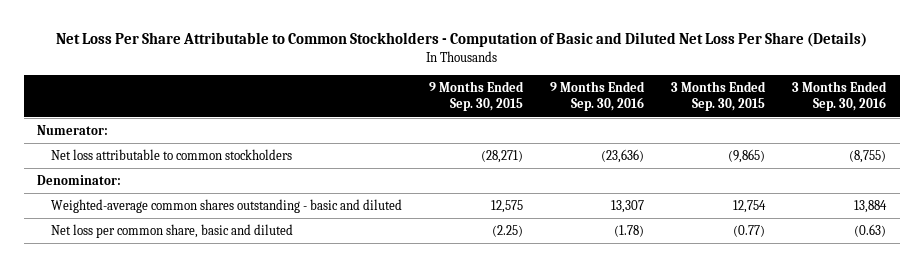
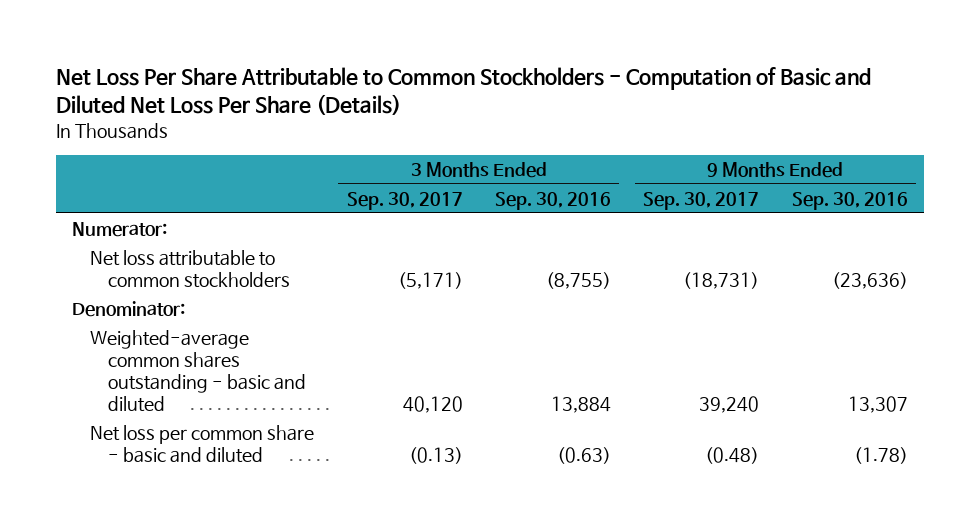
- | 9 Months Ended Sep. 30, 2015 | 9 Months Ended Sep. 30, 2016 | 3 Months Ended Sep. 30, 2015 | 3 Months Ended Sep. 30, 2016
+ | 3 Months Ended Sep. 30, 2017 | 3 Months Ended Sep. 30, 2016 | 9 Months Ended Sep. 30, 2017 | 9 Months Ended Sep. 30, 2016
- Net loss per common share, basic and diluted | (2.25) | (1.78) | (0.77) | (0.63)
+ Net loss per common share - basic and diluted | (0.13) | (0.63) | (0.48) | (1.78)

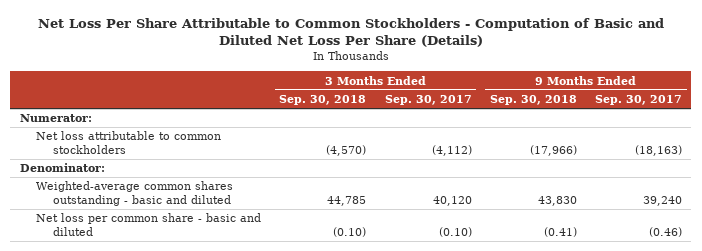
- | 3 Months Ended Sep. 30, 2017 | 3 Months Ended Sep. 30, 2016 | 9 Months Ended Sep. 30, 2017 | 9 Months Ended Sep. 30, 2016
+ | 3 Months Ended Sep. 30, 2018 | 3 Months Ended Sep. 30, 2017 | 9 Months Ended Sep. 30, 2018 | 9 Months Ended Sep. 30, 2017
- Net loss attributable to common stockholders | (5,171) | (8,755) | (18,731) | (23,636)
+ Net loss attributable to common stockholders | (4,570) | (4,112) | (17,966) | (18,163)
- Net loss per common share - basic and diluted | (0.13) | (0.63) | (0.48) | (1.78)
+ Net loss per common share - basic and diluted | (0.10) | (0.10) | (0.41) | (0.46)

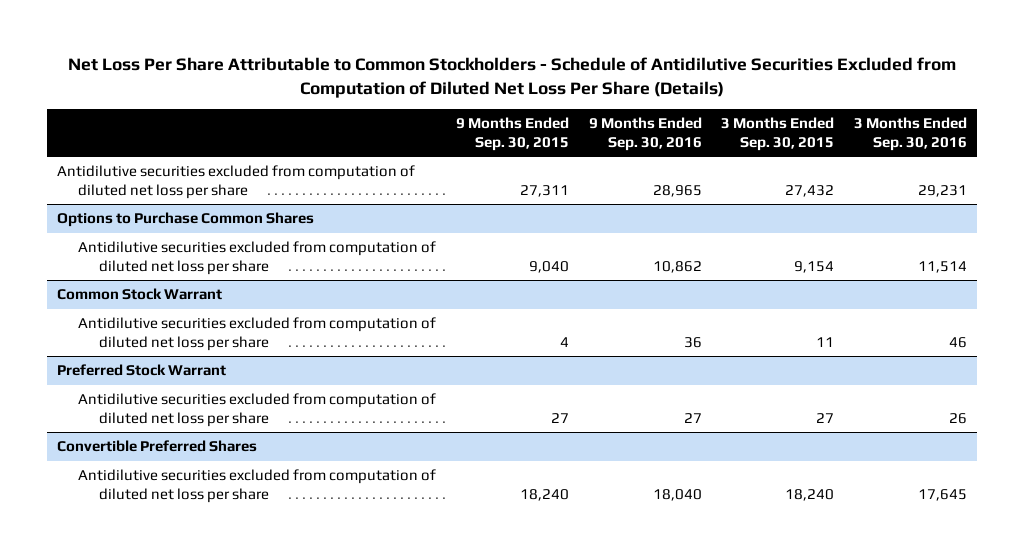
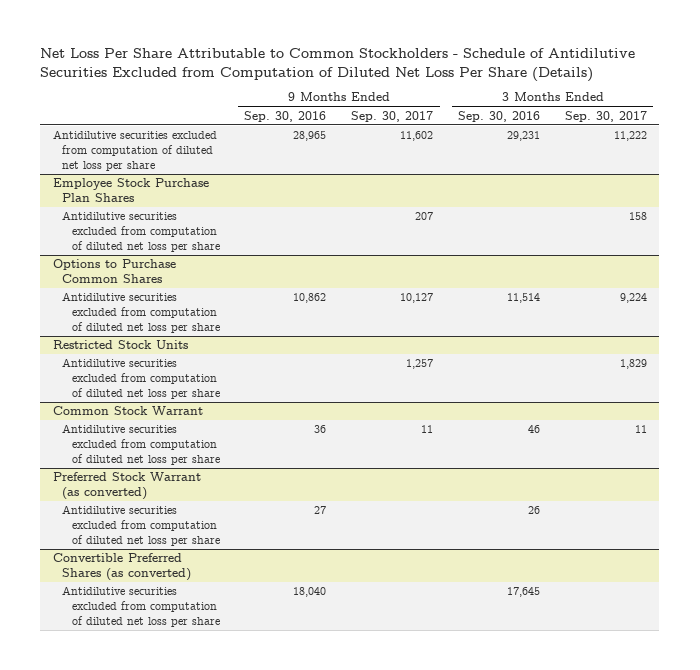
- | 9 Months Ended Sep. 30, 2015 | 9 Months Ended Sep. 30, 2016 | 3 Months Ended Sep. 30, 2015 | 3 Months Ended Sep. 30, 2016
+ | 9 Months Ended Sep. 30, 2016 | 9 Months Ended Sep. 30, 2017 | 3 Months Ended Sep. 30, 2016 | 3 Months Ended Sep. 30, 2017
+ Employee Stock Purchase Plan Shares
+ Antidilutive securities excluded from computation of diluted net loss per share | | 207 | | 158
+ Restricted Stock Units
+ Antidilutive securities excluded from computation of diluted net loss per share | | 1,257 | | 1,829
- Preferred Stock Warrant
+ Preferred Stock Warrant (as converted)
- Convertible Preferred Shares
+ Convertible Preferred Shares (as converted)

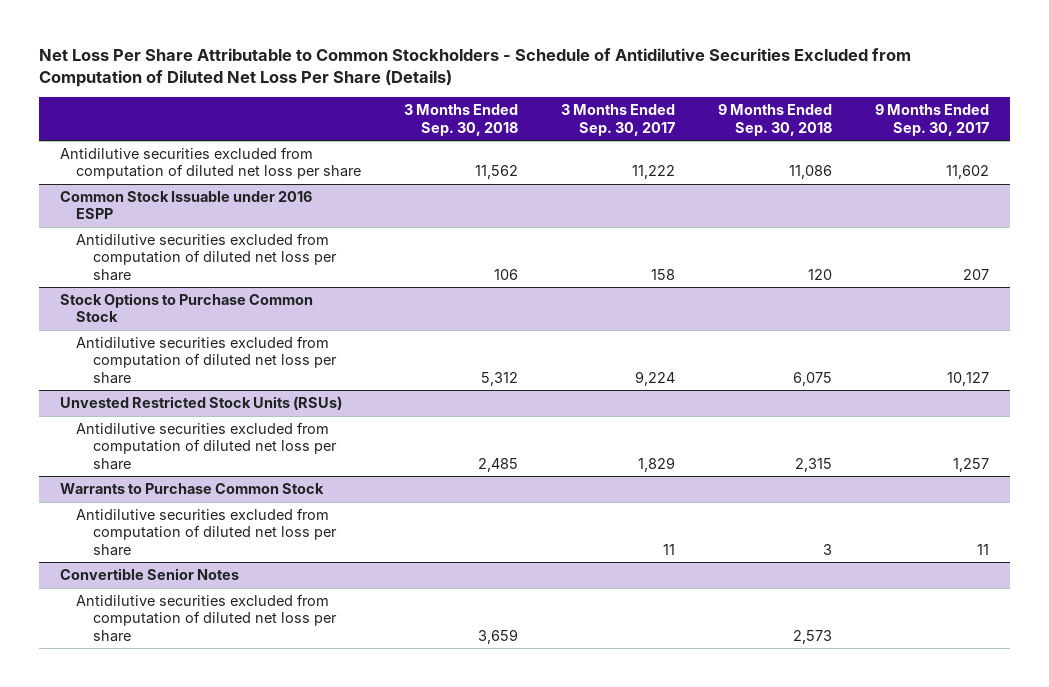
- | 9 Months Ended Sep. 30, 2016 | 9 Months Ended Sep. 30, 2017 | 3 Months Ended Sep. 30, 2016 | 3 Months Ended Sep. 30, 2017
+ | 3 Months Ended Sep. 30, 2018 | 3 Months Ended Sep. 30, 2017 | 9 Months Ended Sep. 30, 2018 | 9 Months Ended Sep. 30, 2017
- Employee Stock Purchase Plan Shares
+ Common Stock Issuable under 2016 ESPP
- Options to Purchase Common Shares
+ Stock Options to Purchase Common Stock
- Restricted Stock Units
+ Unvested Restricted Stock Units (RSUs)
- Common Stock Warrant
+ Warrants to Purchase Common Stock
- Preferred Stock Warrant (as converted)
- Antidilutive securities excluded from computation of diluted net loss per share | 27 | | 26 |
- Convertible Preferred Shares (as converted)
+ Convertible Senior Notes

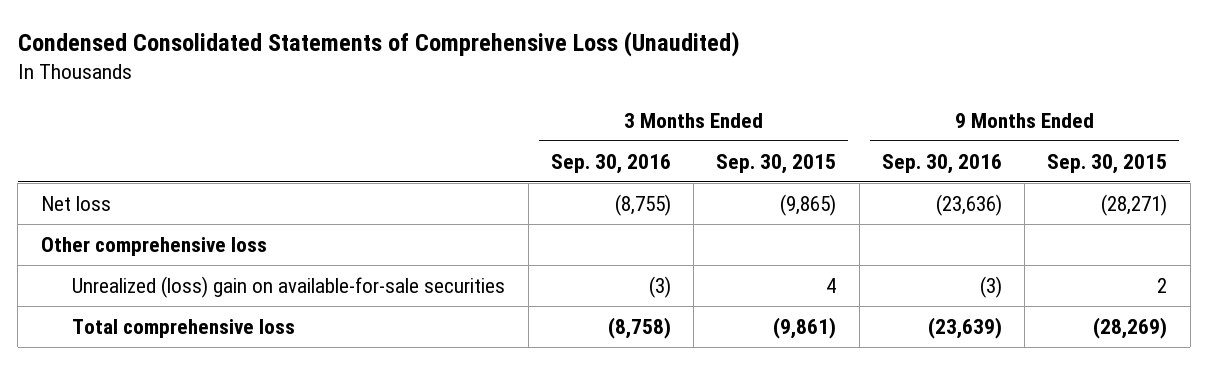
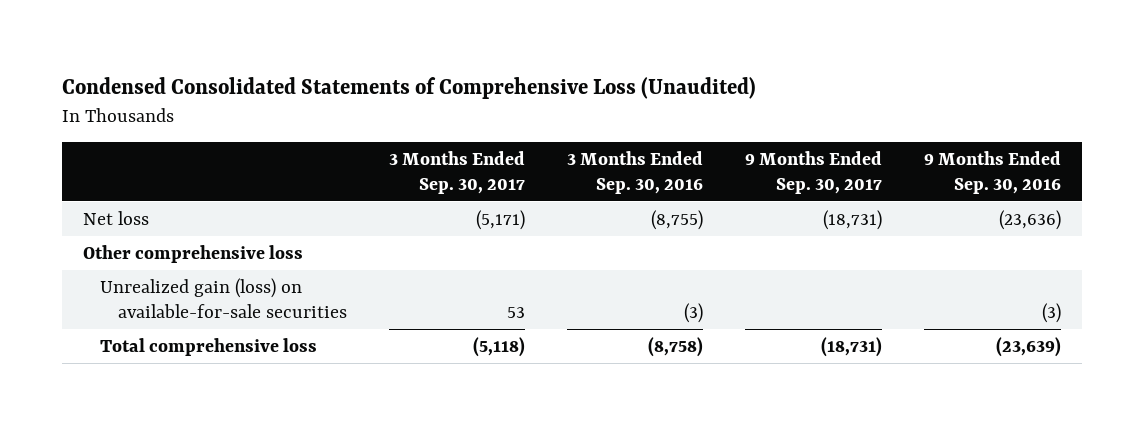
- | 3 Months Ended Sep. 30, 2016 | 3 Months Ended Sep. 30, 2015 | 9 Months Ended Sep. 30, 2016 | 9 Months Ended Sep. 30, 2015
+ | 3 Months Ended Sep. 30, 2017 | 3 Months Ended Sep. 30, 2016 | 9 Months Ended Sep. 30, 2017 | 9 Months Ended Sep. 30, 2016
- Unrealized (loss) gain on available-for-sale securities | (3) | 4 | (3) | 2
+ Unrealized gain (loss) on available-for-sale securities | 53 | (3) | | (3)

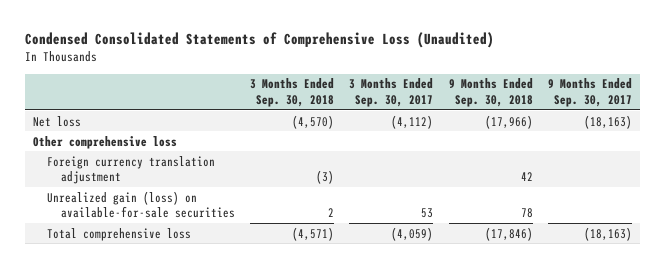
- | 3 Months Ended Sep. 30, 2017 | 3 Months Ended Sep. 30, 2016 | 9 Months Ended Sep. 30, 2017 | 9 Months Ended Sep. 30, 2016
+ | 3 Months Ended Sep. 30, 2018 | 3 Months Ended Sep. 30, 2017 | 9 Months Ended Sep. 30, 2018 | 9 Months Ended Sep. 30, 2017
- Net loss | (5,171) | (8,755) | (18,731) | (23,636)
+ Net loss | (4,570) | (4,112) | (17,966) | (18,163)
+ Foreign currency translation adjustment | (3) | | 42 |
- Total comprehensive loss | (5,118) | (8,758) | (18,731) | (23,639)
+ Total comprehensive loss | (4,571) | (4,059) | (17,846) | (18,163)

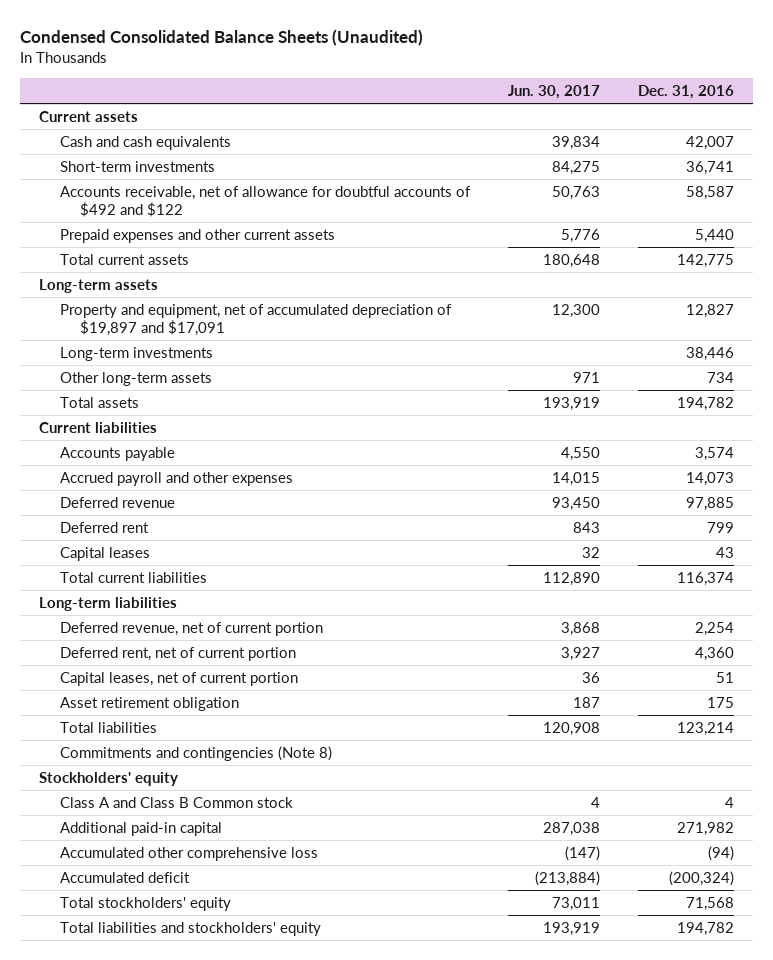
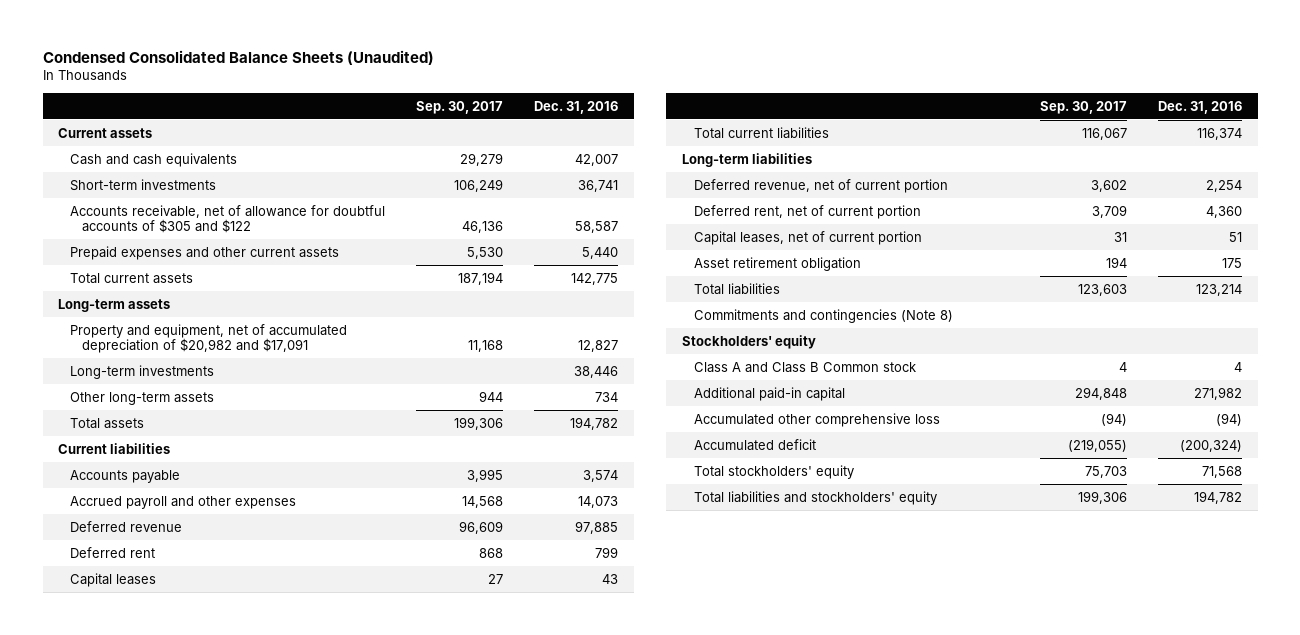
- | Jun. 30, 2017 | Dec. 31, 2016
+ | Sep. 30, 2017 | Dec. 31, 2016
- Accounts receivable, net of allowance for doubtful accounts of $492 and $122 | 50,763 | 58,587
+ Accounts receivable, net of allowance for doubtful accounts of $305 and $122 | 46,136 | 58,587
- Property and equipment, net of accumulated depreciation of $19,897 and $17,091 | 12,300 | 12,827
+ Property and equipment, net of accumulated depreciation of $20,982 and $17,091 | 11,168 | 12,827

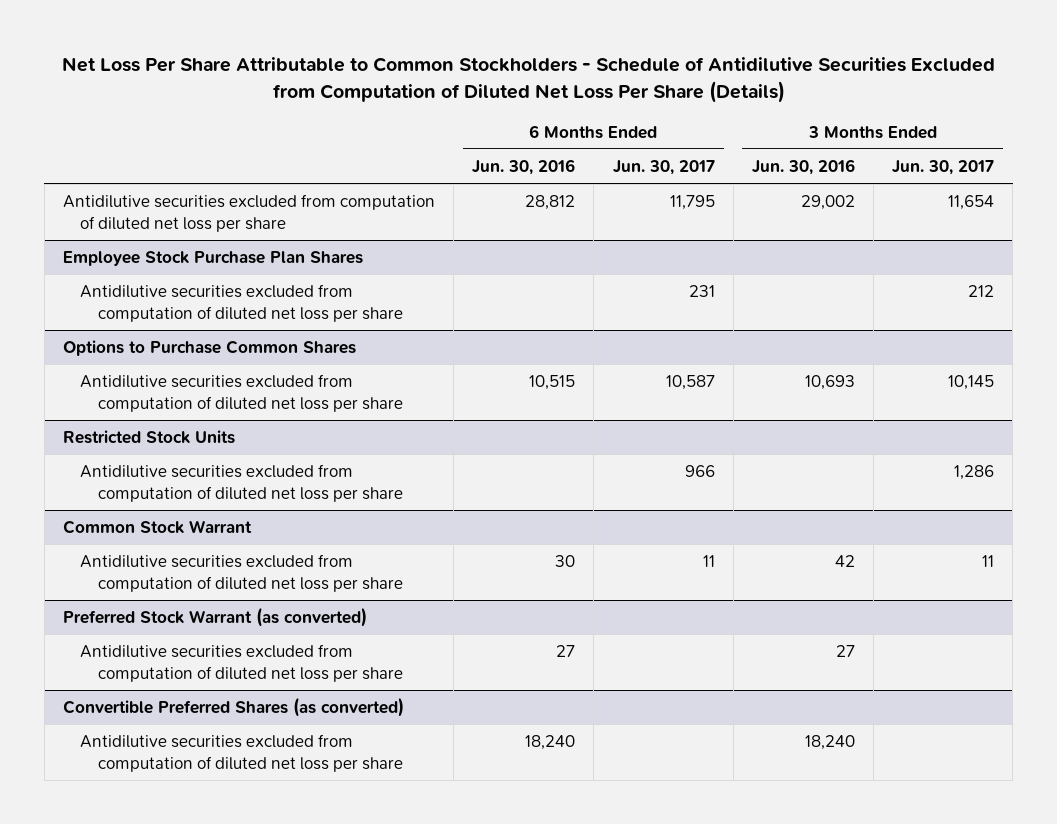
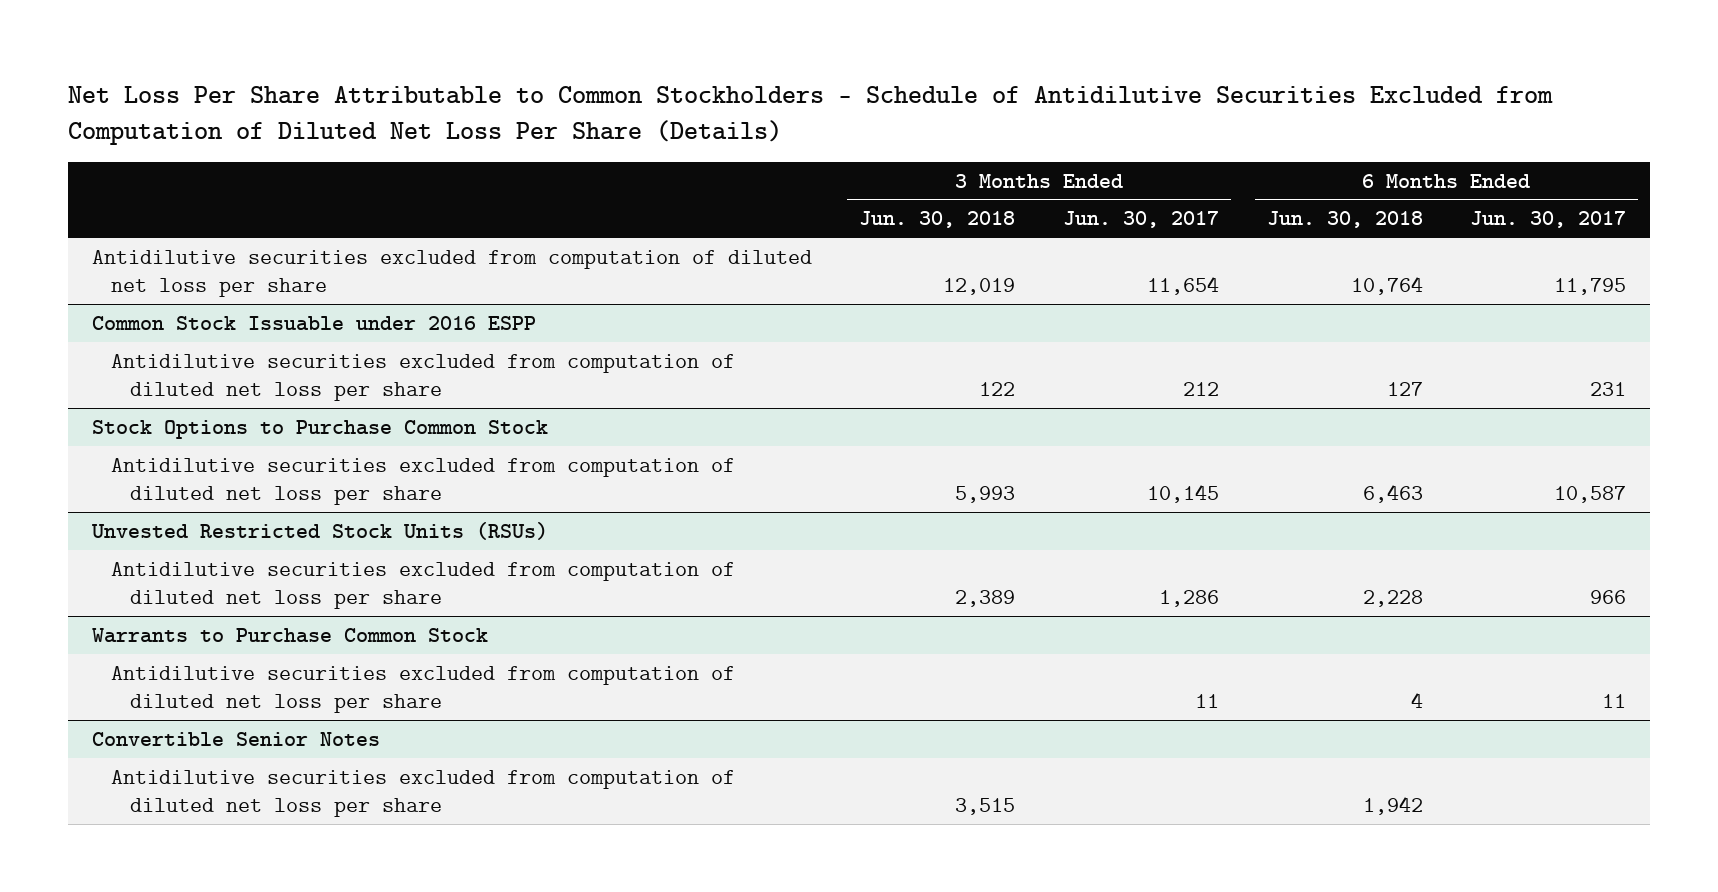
- | 6 Months Ended Jun. 30, 2016 | 6 Months Ended Jun. 30, 2017 | 3 Months Ended Jun. 30, 2016 | 3 Months Ended Jun. 30, 2017
+ | 3 Months Ended Jun. 30, 2018 | 3 Months Ended Jun. 30, 2017 | 6 Months Ended Jun. 30, 2018 | 6 Months Ended Jun. 30, 2017
- Employee Stock Purchase Plan Shares
+ Common Stock Issuable under 2016 ESPP
- Options to Purchase Common Shares
+ Stock Options to Purchase Common Stock
- Restricted Stock Units
+ Unvested Restricted Stock Units (RSUs)
- Common Stock Warrant
+ Warrants to Purchase Common Stock
- Preferred Stock Warrant (as converted)
- Antidilutive securities excluded from computation of diluted net loss per share | 27 | | 27 |
- Convertible Preferred Shares (as converted)
+ Convertible Senior Notes

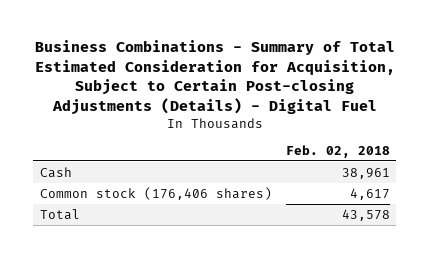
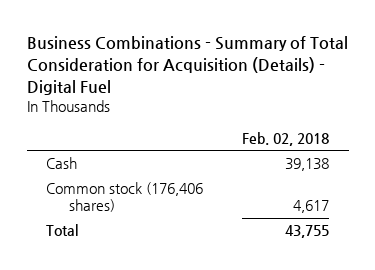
- Business Combinations - Summary of Total Estimated Consideration for Acquisition, Subject to Certain Post-closing Adjustments (Details) - Digital Fuel
+ Business Combinations - Summary of Total Consideration for Acquisition (Details) - Digital Fuel
- Cash | 38,961
+ Cash | 39,138
- Total | 43,578
+ Total | 43,755

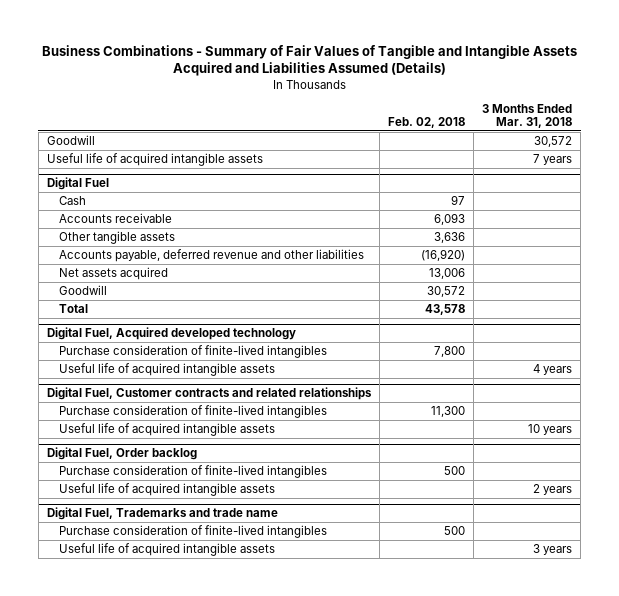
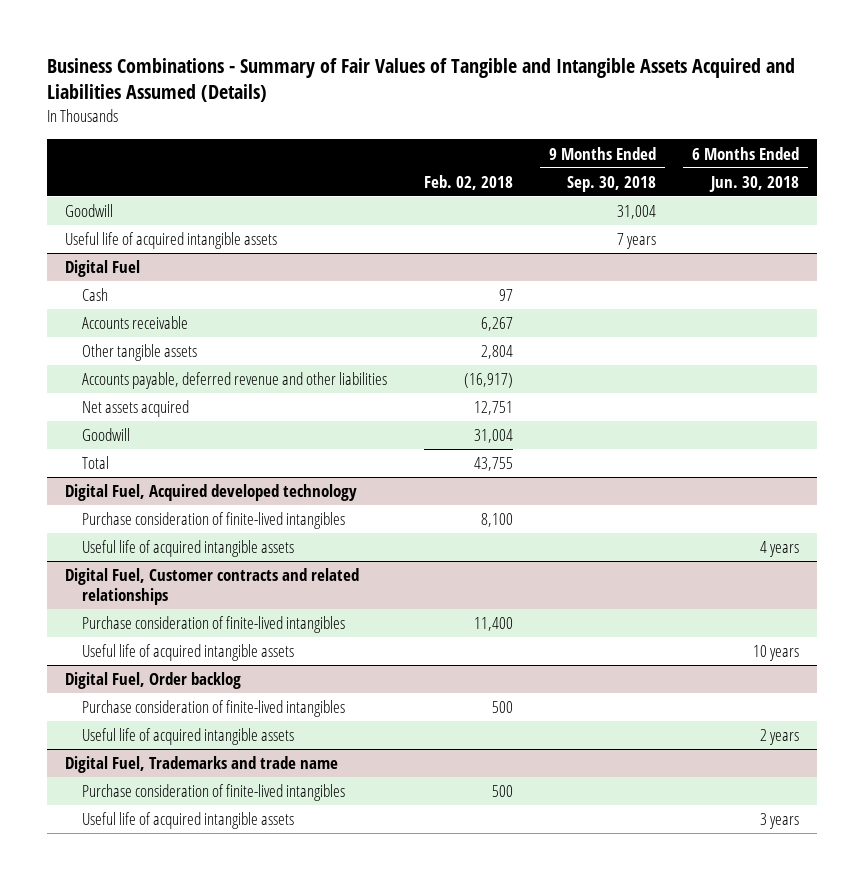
- | Feb. 02, 2018 | 3 Months Ended Mar. 31, 2018
+ | Feb. 02, 2018 | 9 Months Ended Sep. 30, 2018 | 6 Months Ended Jun. 30, 2018
@ Digital Fuel
- Accounts receivable | 6,093 |
- Other tangible assets | 3,636 |
- Accounts payable, deferred revenue and other liabilities | (16,920) |
- Net assets acquired | 13,006 |
- Goodwill | 30,572 |
- Total | 43,578 |
+ Accounts receivable | 6,267 | |
+ Other tangible assets | 2,804 | |
+ Accounts payable, deferred revenue and other liabilities | (16,917) | |
+ Net assets acquired | 12,751 | |
+ Goodwill | 31,004 | |
+ Total | 43,755 | |
@ Digital Fuel, Acquired developed technology
- Purchase consideration of finite-lived intangibles | 7,800 |
+ Purchase consideration of finite-lived intangibles | 8,100 | |
@ Digital Fuel, Customer contracts and related relationships
- Purchase consideration of finite-lived intangibles | 11,300 |
+ Purchase consideration of finite-lived intangibles | 11,400 | |

